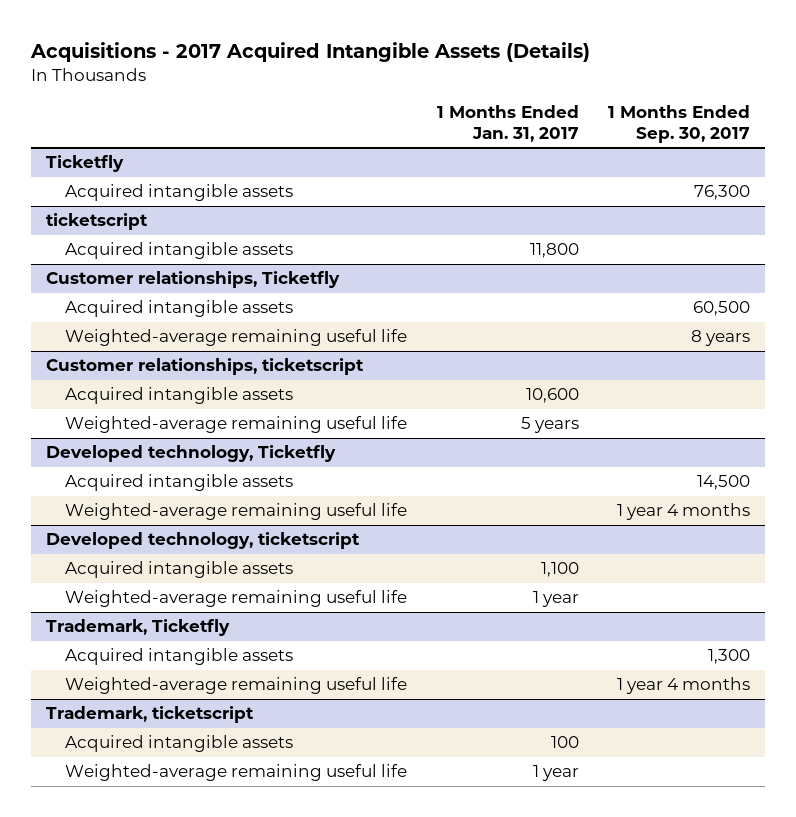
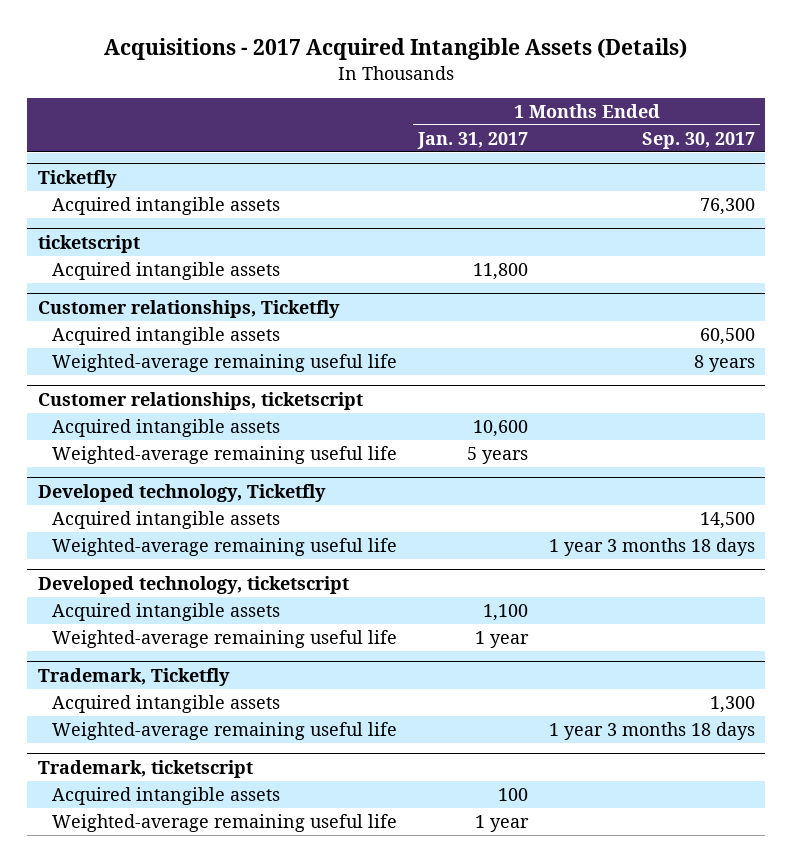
@ Developed technology, Ticketfly
- Weighted-average remaining useful life | | 1 year 4 months
+ Weighted-average remaining useful life | | 1 year 3 months 18 days
@ Trademark, Ticketfly
- Weighted-average remaining useful life | | 1 year 4 months
+ Weighted-average remaining useful life | | 1 year 3 months 18 days

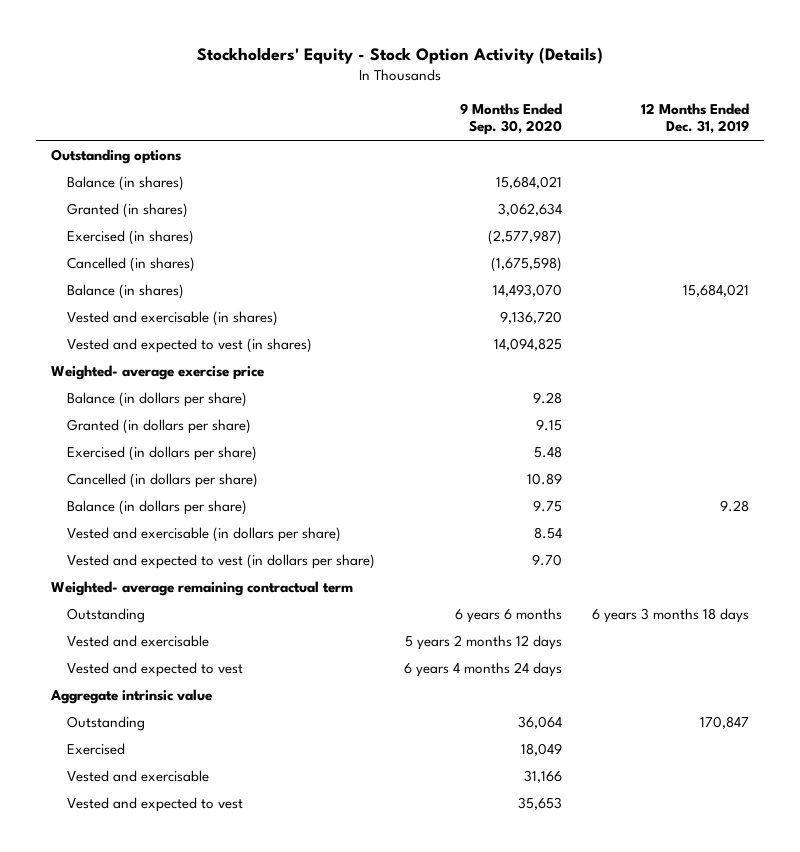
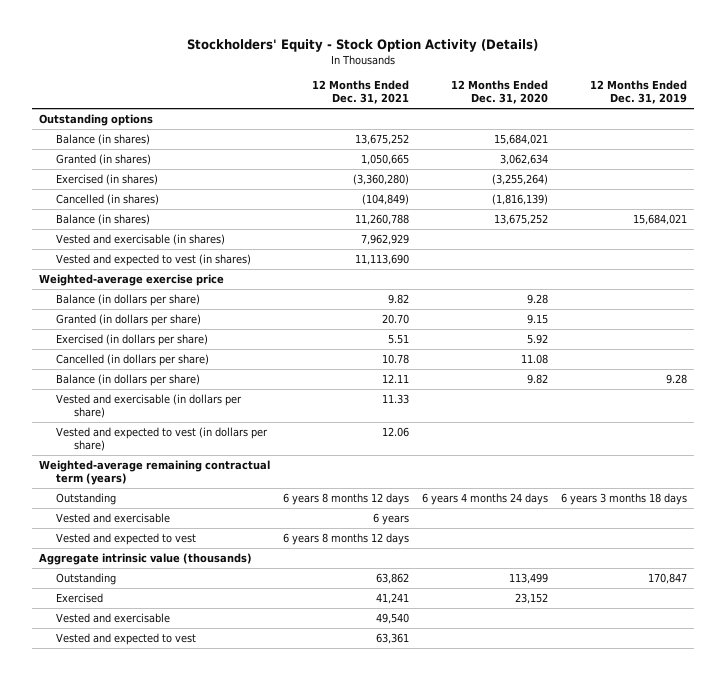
- | 9 Months Ended Sep. 30, 2020 | 12 Months Ended Dec. 31, 2019
+ | 12 Months Ended Dec. 31, 2021 | 12 Months Ended Dec. 31, 2020 | 12 Months Ended Dec. 31, 2019
- Weighted- average exercise price
+ Weighted-average exercise price
- Weighted- average remaining contractual term
+ Weighted-average remaining contractual term (years)
- Aggregate intrinsic value
+ Aggregate intrinsic value (thousands)

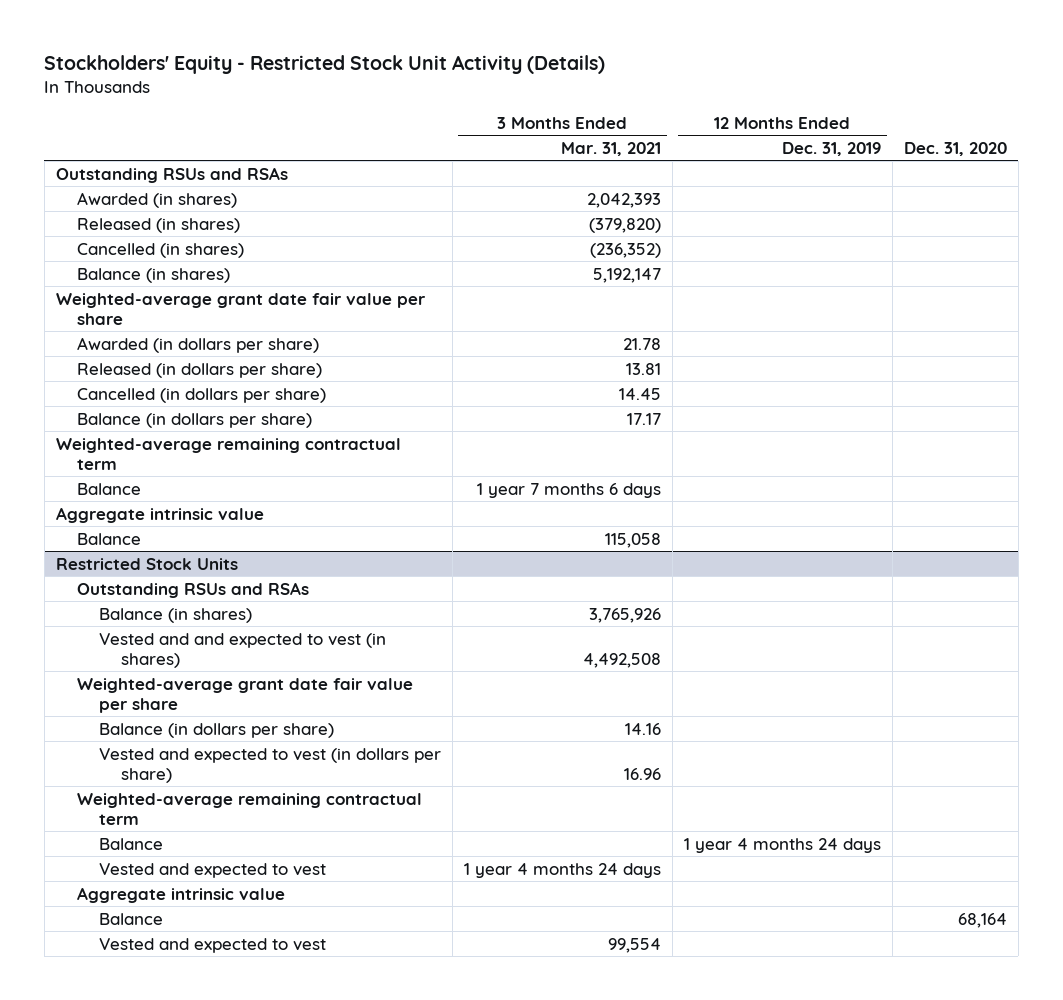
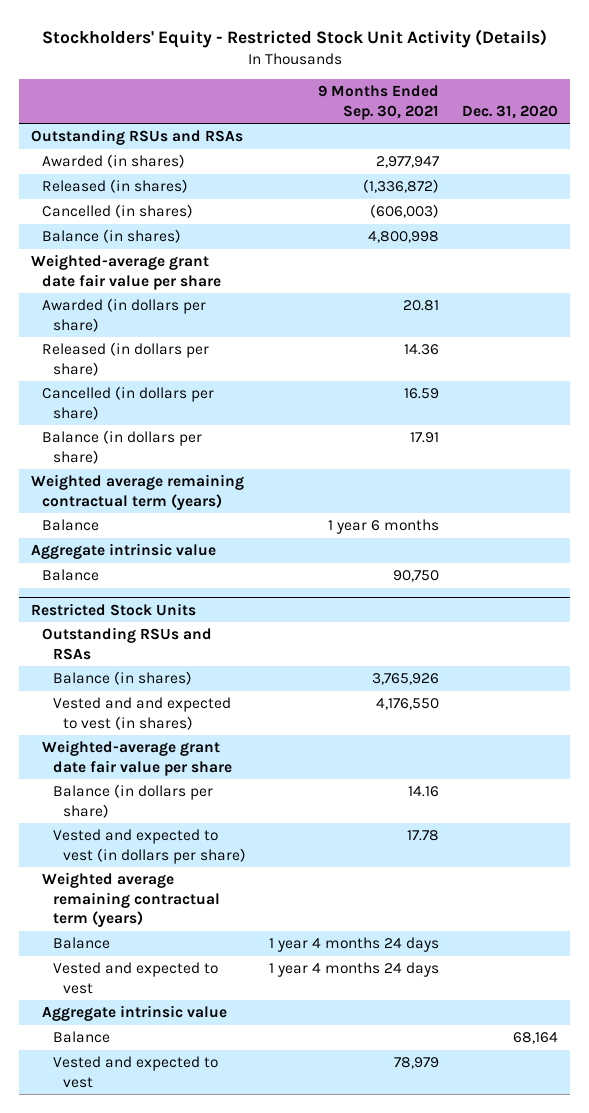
- | 3 Months Ended Mar. 31, 2021 | 12 Months Ended Dec. 31, 2019 | Dec. 31, 2020
+ | 9 Months Ended Sep. 30, 2021 | Dec. 31, 2020
- Weighted-average remaining contractual term
+ Weighted average remaining contractual term (years)
@ Restricted Stock Units
- Weighted-average remaining contractual term
+ Weighted average remaining contractual term (years)

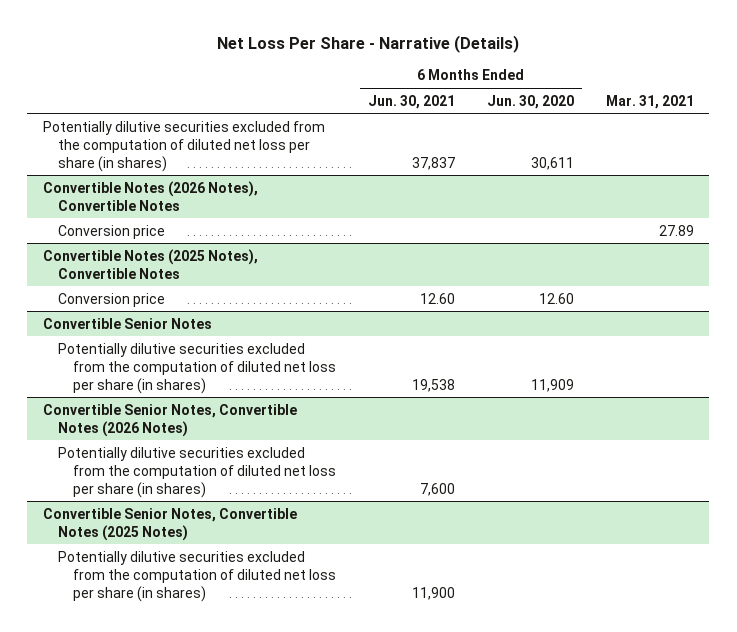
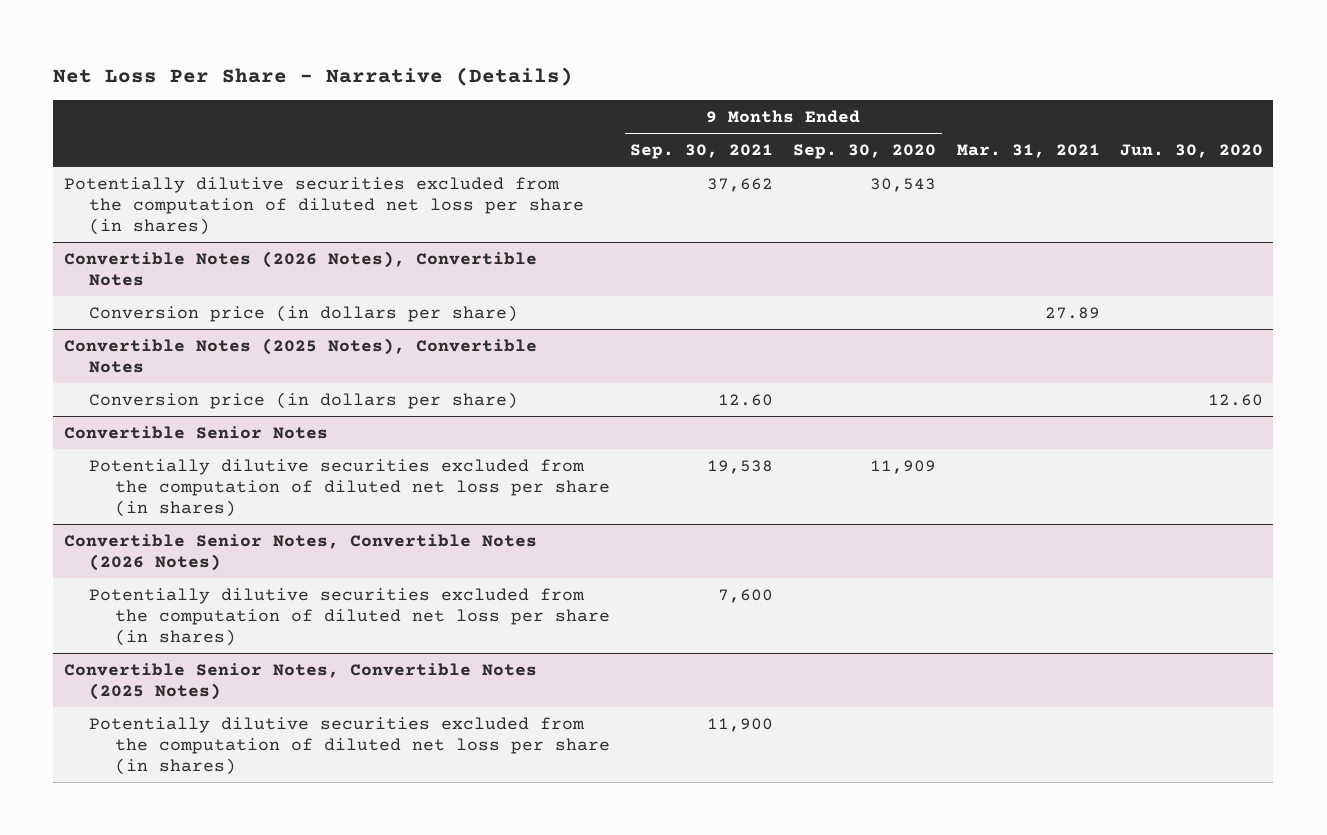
- | 6 Months Ended Jun. 30, 2021 | 6 Months Ended Jun. 30, 2020 | Mar. 31, 2021
+ | 9 Months Ended Sep. 30, 2021 | 9 Months Ended Sep. 30, 2020 | Mar. 31, 2021 | Jun. 30, 2020
@ Convertible Notes (2026 Notes), Convertible Notes
- Conversion price | | | 27.89
+ Conversion price (in dollars per share) | | | 27.89 |
@ Convertible Notes (2025 Notes), Convertible Notes
- Conversion price | 12.60 | 12.60 |
+ Conversion price (in dollars per share) | 12.60 | | | 12.60

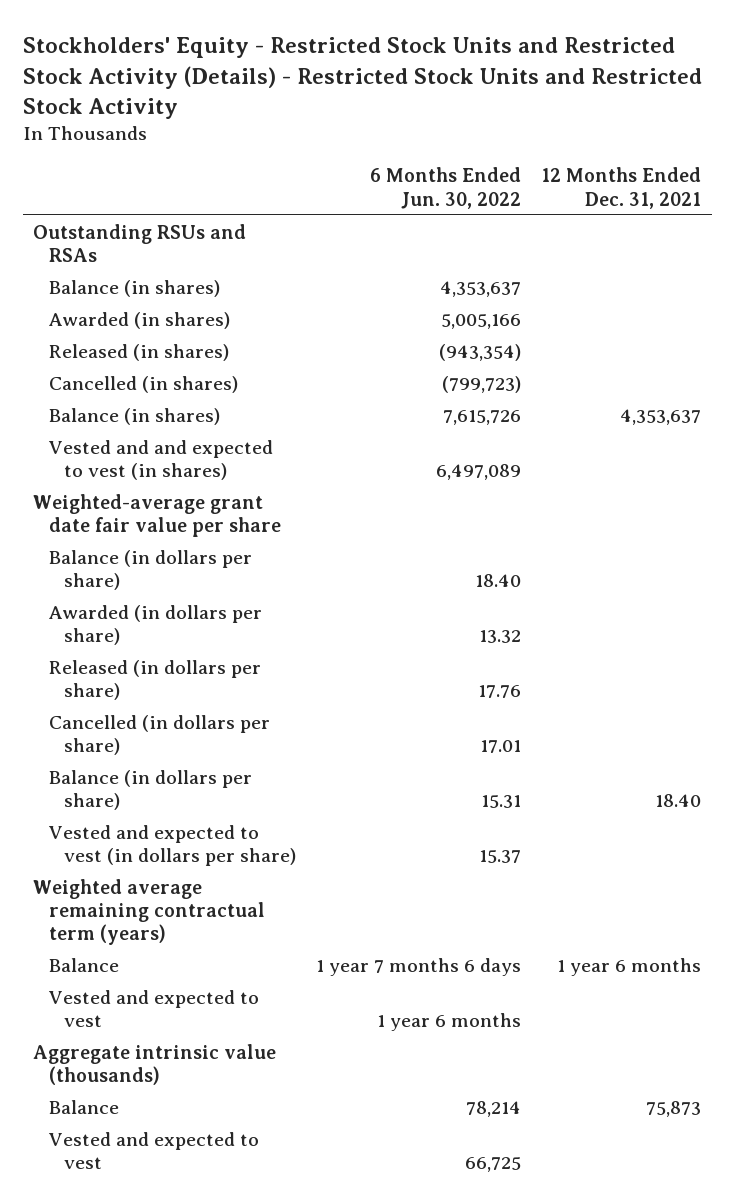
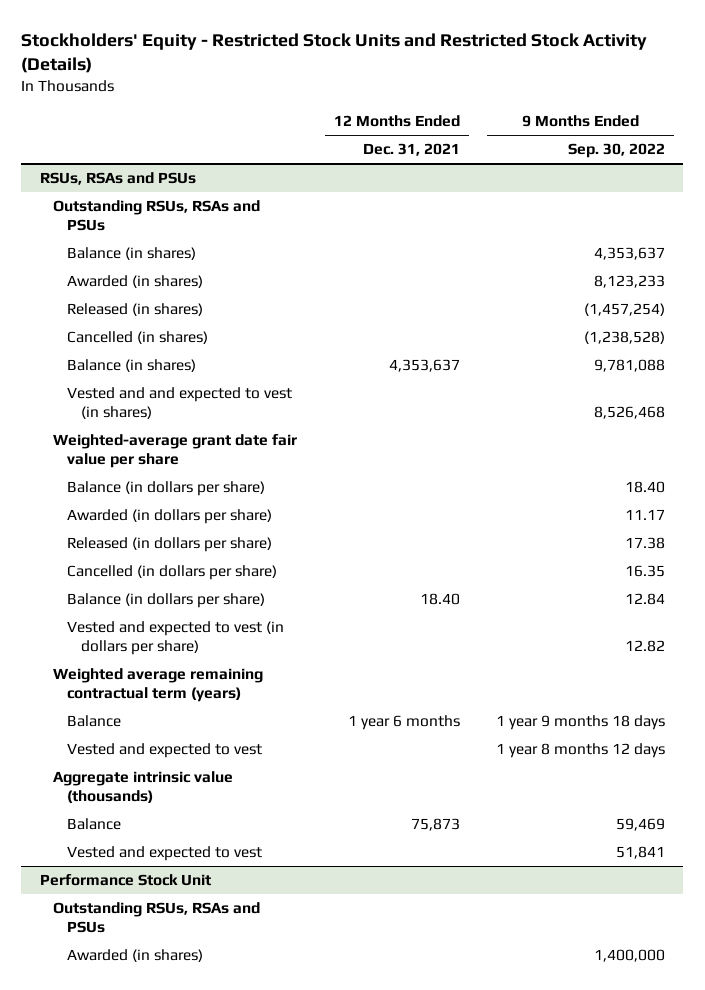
- Stockholders' Equity - Restricted Stock Units and Restricted Stock Activity (Details) - Restricted Stock Units and Restricted Stock Activity
+ Stockholders' Equity - Restricted Stock Units and Restricted Stock Activity (Details)
- | 6 Months Ended Jun. 30, 2022 | 12 Months Ended Dec. 31, 2021
+ | 12 Months Ended Dec. 31, 2021 | 9 Months Ended Sep. 30, 2022
- Outstanding RSUs and RSAs
+ RSUs, RSAs and PSUs
+ Outstanding RSUs, RSAs and PSUs
+ Performance Stock Unit
+ Outstanding RSUs, RSAs and PSUs
+ Awarded (in shares) | | 1,400,000

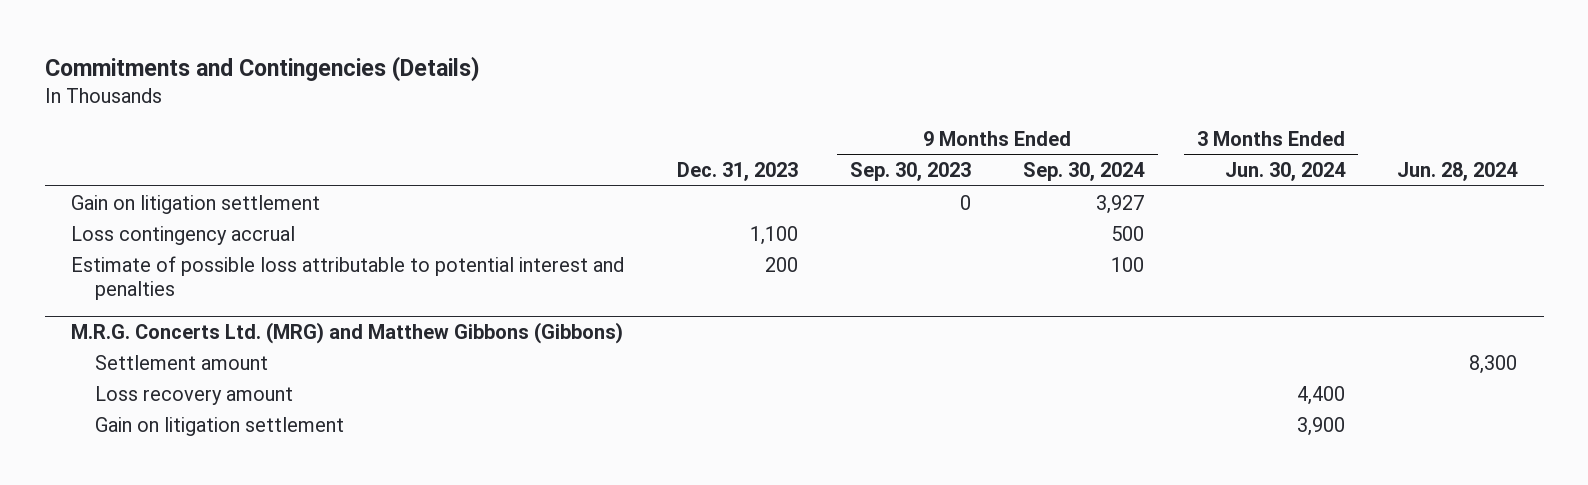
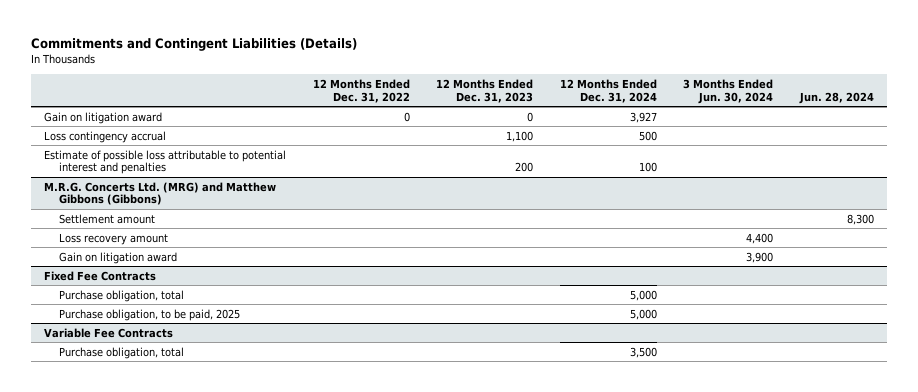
- Commitments and Contingencies (Details)
+ Commitments and Contingent Liabilities (Details)
- | Dec. 31, 2023 | 9 Months Ended Sep. 30, 2023 | 9 Months Ended Sep. 30, 2024 | 3 Months Ended Jun. 30, 2024 | Jun. 28, 2024
+ | 12 Months Ended Dec. 31, 2022 | 12 Months Ended Dec. 31, 2023 | 12 Months Ended Dec. 31, 2024 | 3 Months Ended Jun. 30, 2024 | Jun. 28, 2024
- Gain on litigation settlement | | 0 | 3,927 | |
+ Gain on litigation award | 0 | 0 | 3,927 | |
@ M.R.G. Concerts Ltd. (MRG) and Matthew Gibbons (Gibbons)
- Gain on litigation settlement | | | | 3,900 |
+ Gain on litigation award | | | | 3,900 |
+ Fixed Fee Contracts
+ Purchase obligation, total | | | 5,000 | |
+ Purchase obligation, to be paid, 2025 | | | 5,000 | |
+ Variable Fee Contracts
+ Purchase obligation, total | | | 3,500 | |

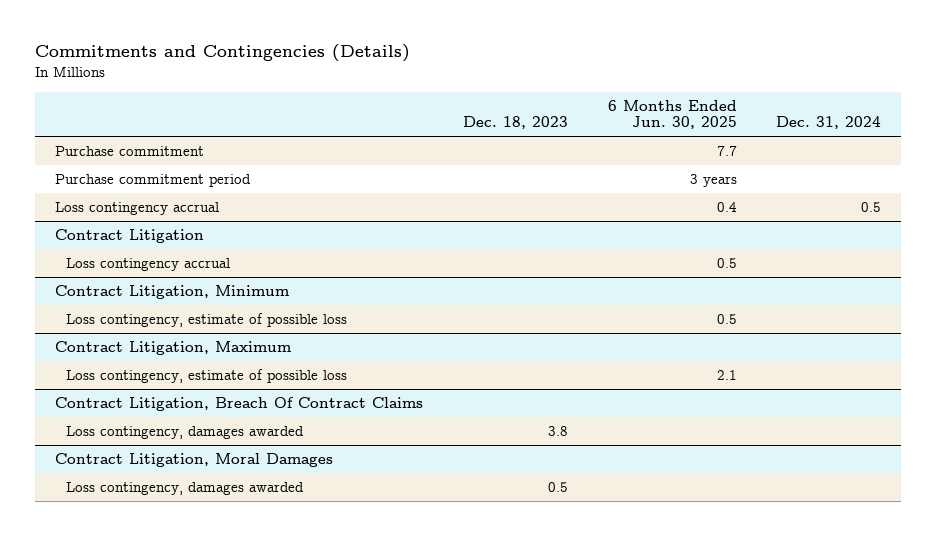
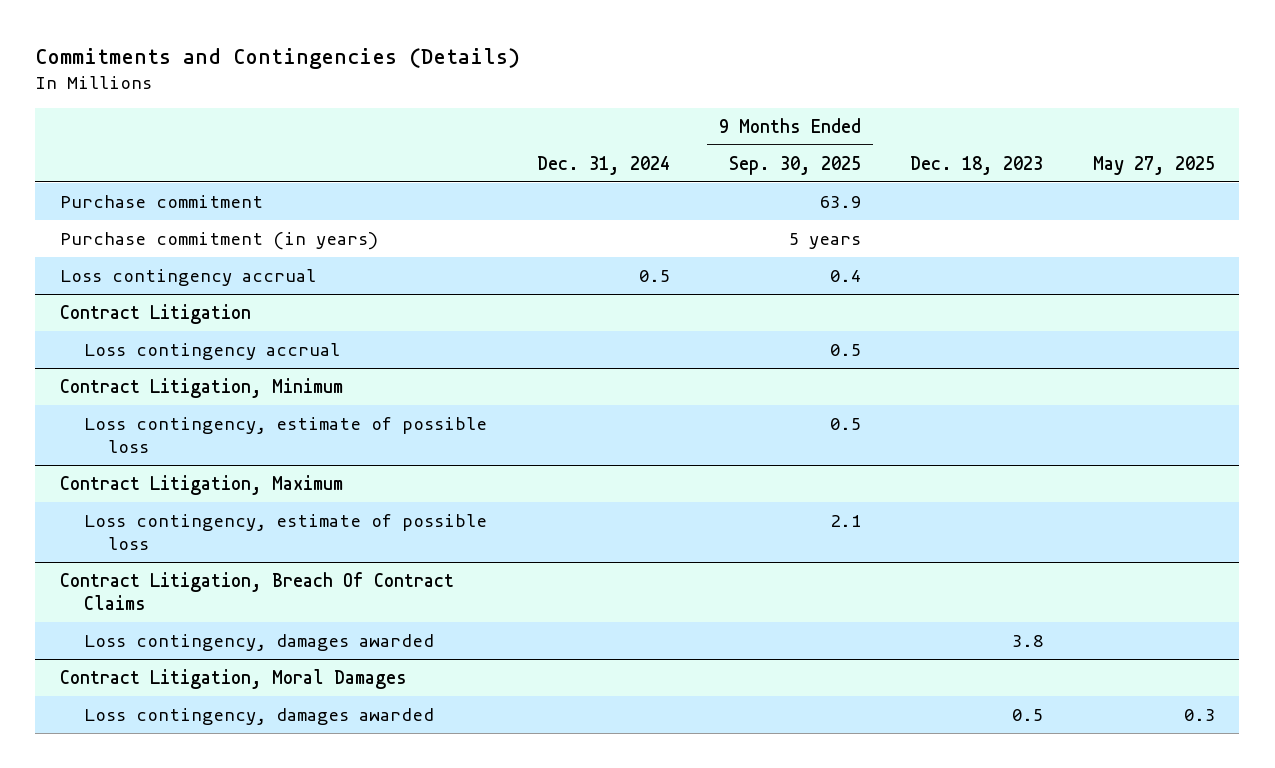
- | Dec. 18, 2023 | 6 Months Ended Jun. 30, 2025 | Dec. 31, 2024
+ | Dec. 31, 2024 | 9 Months Ended Sep. 30, 2025 | Dec. 18, 2023 | May 27, 2025
- Purchase commitment period | | 3 years |
+ Purchase commitment (in years) | | 5 years | |

